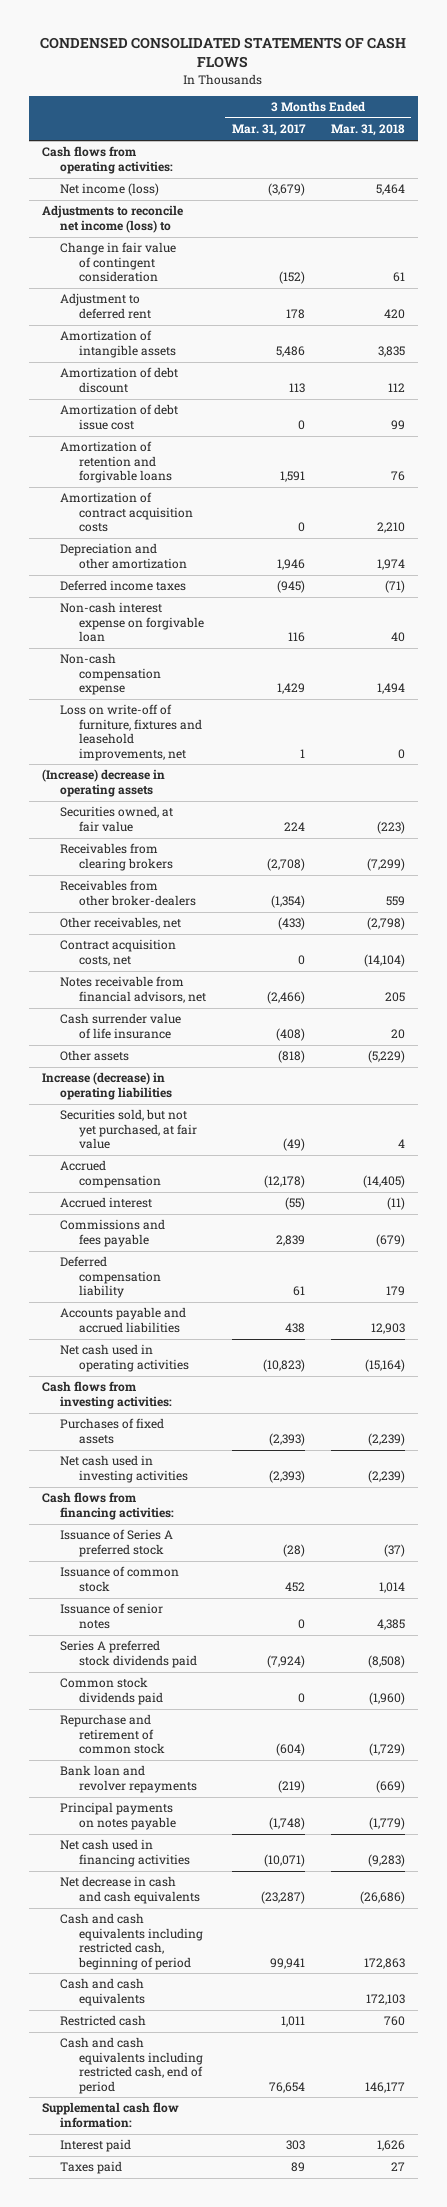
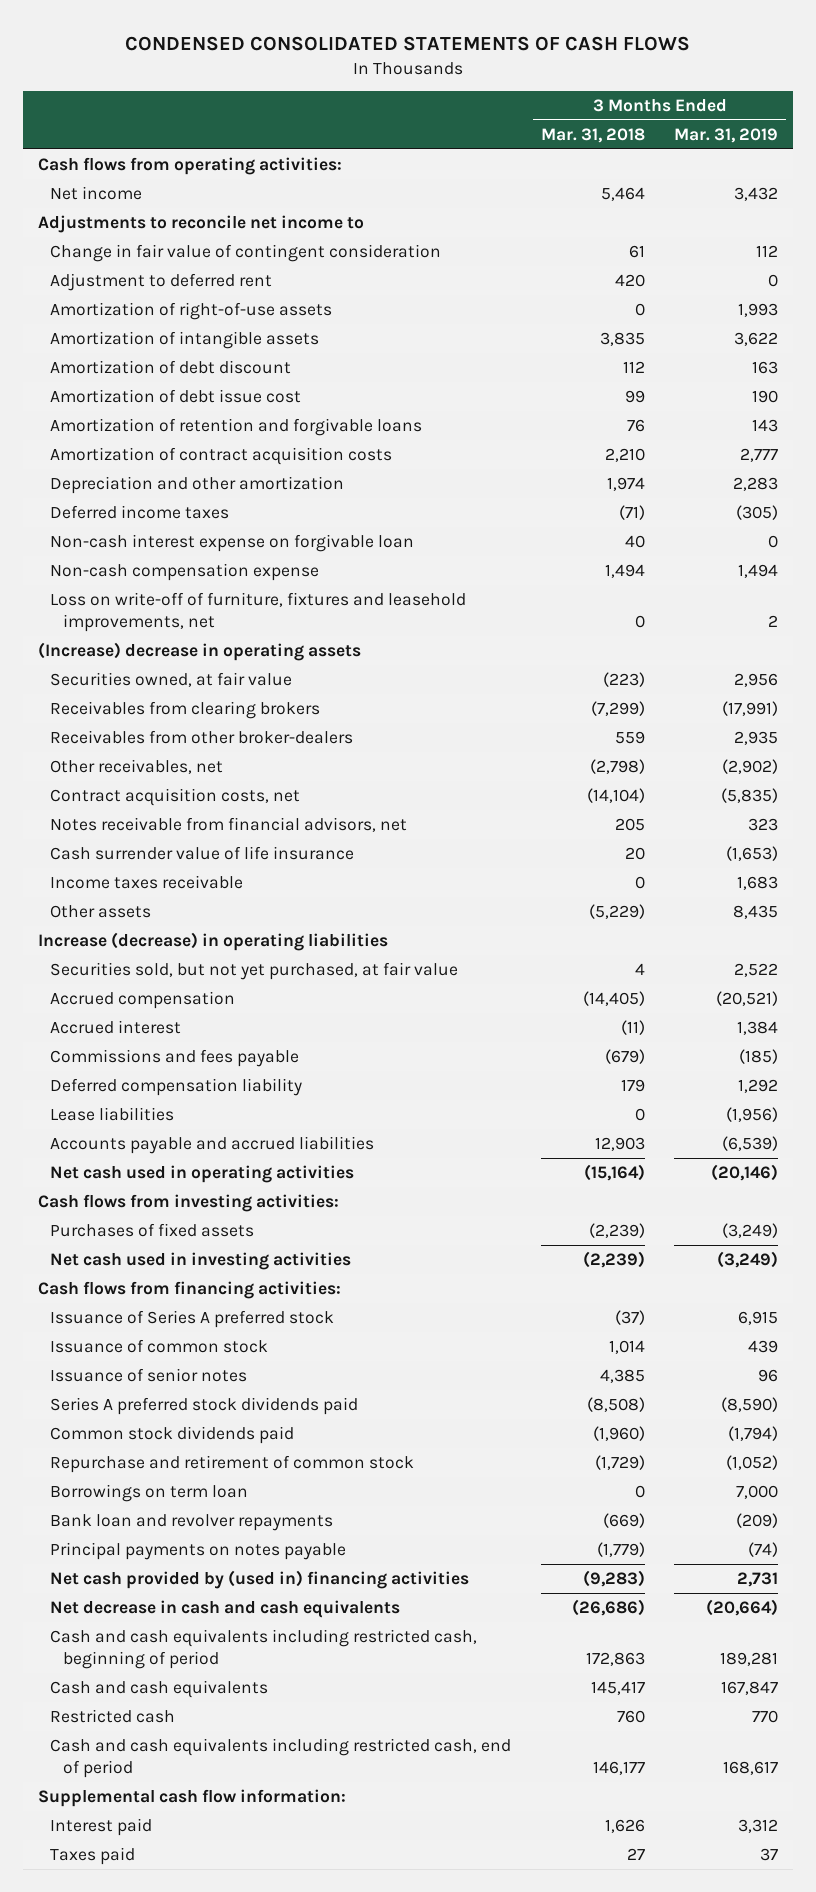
- | 3 Months Ended Mar. 31, 2017 | 3 Months Ended Mar. 31, 2018
+ | 3 Months Ended Mar. 31, 2018 | 3 Months Ended Mar. 31, 2019
- Net income (loss) | (3,679) | 5,464
- Adjustments to reconcile net income (loss) to
+ Net income | 5,464 | 3,432
+ Adjustments to reconcile net income to
+ Amortization of right-of-use assets | 0 | 1,993
+ Income taxes receivable | 0 | 1,683
+ Lease liabilities | 0 | (1,956)
+ Borrowings on term loan | 0 | 7,000
- Net cash used in financing activities | (10,071) | (9,283)
+ Net cash provided by (used in) financing activities | (9,283) | 2,731
- Cash and cash equivalents | | 172,103
+ Cash and cash equivalents | 145,417 | 167,847

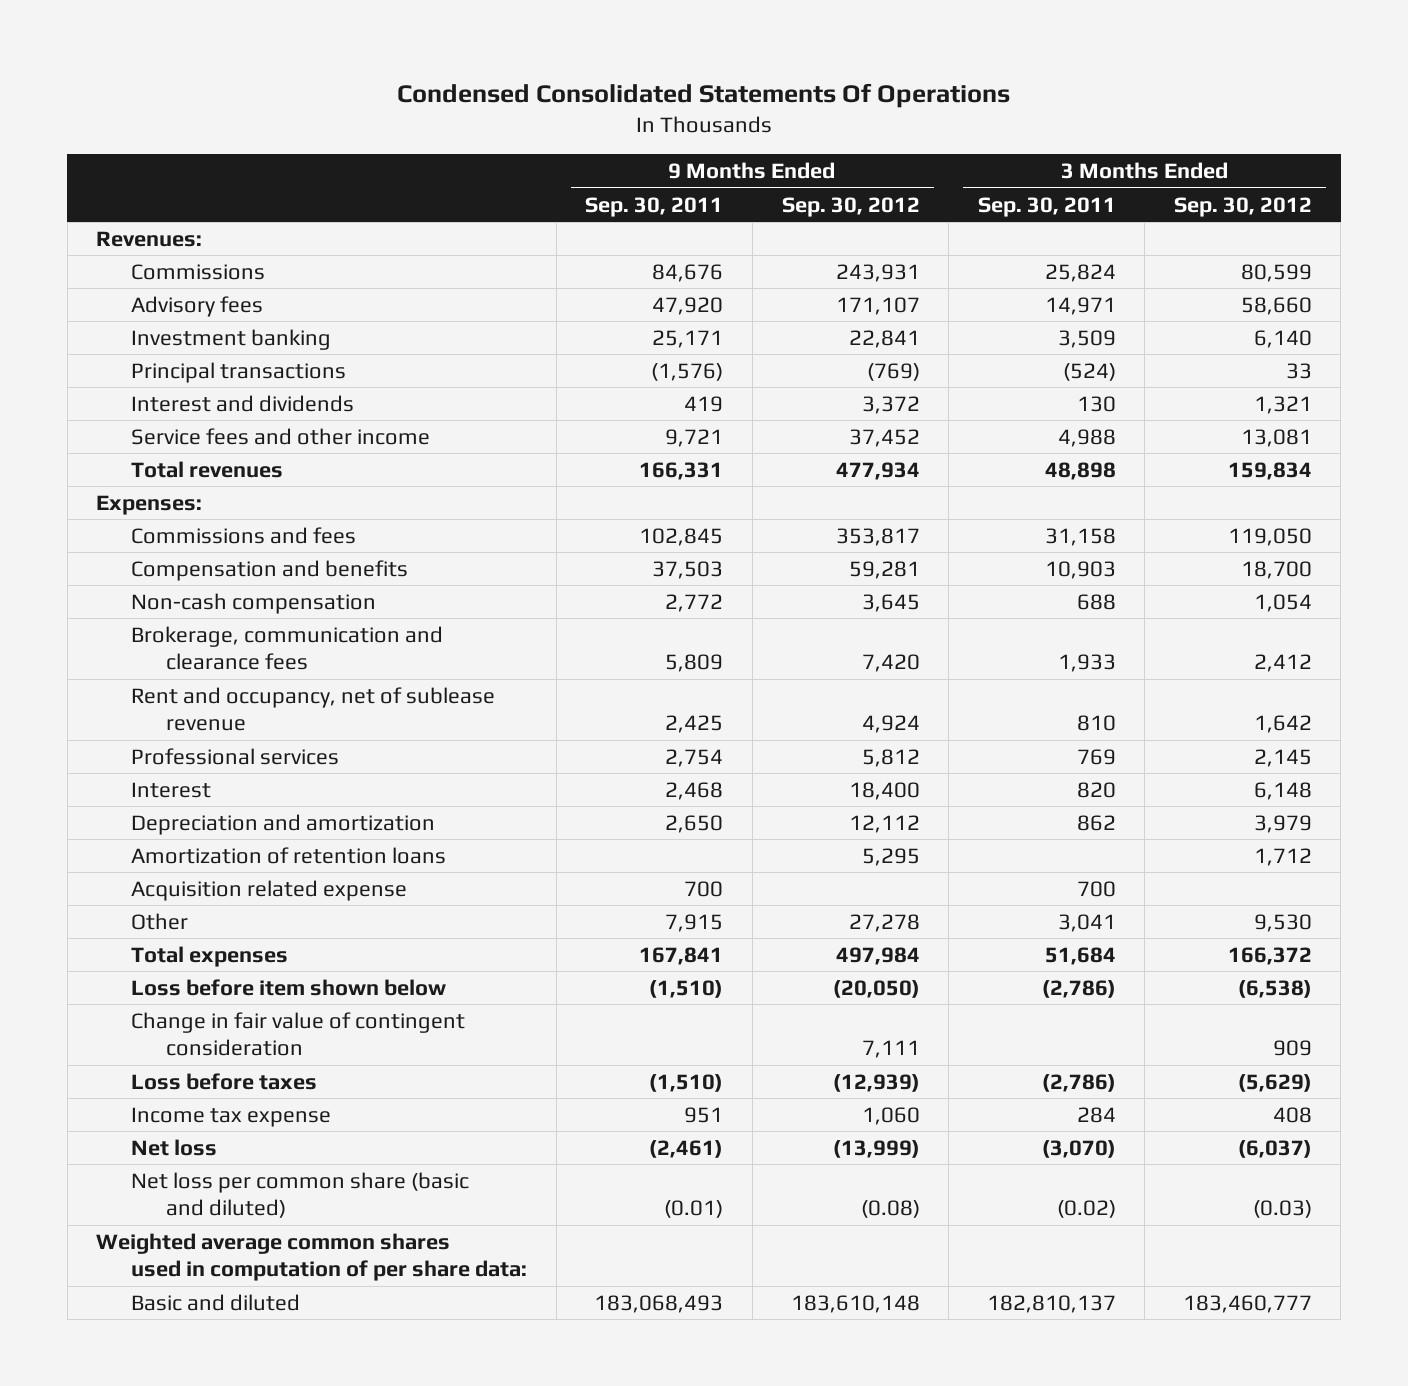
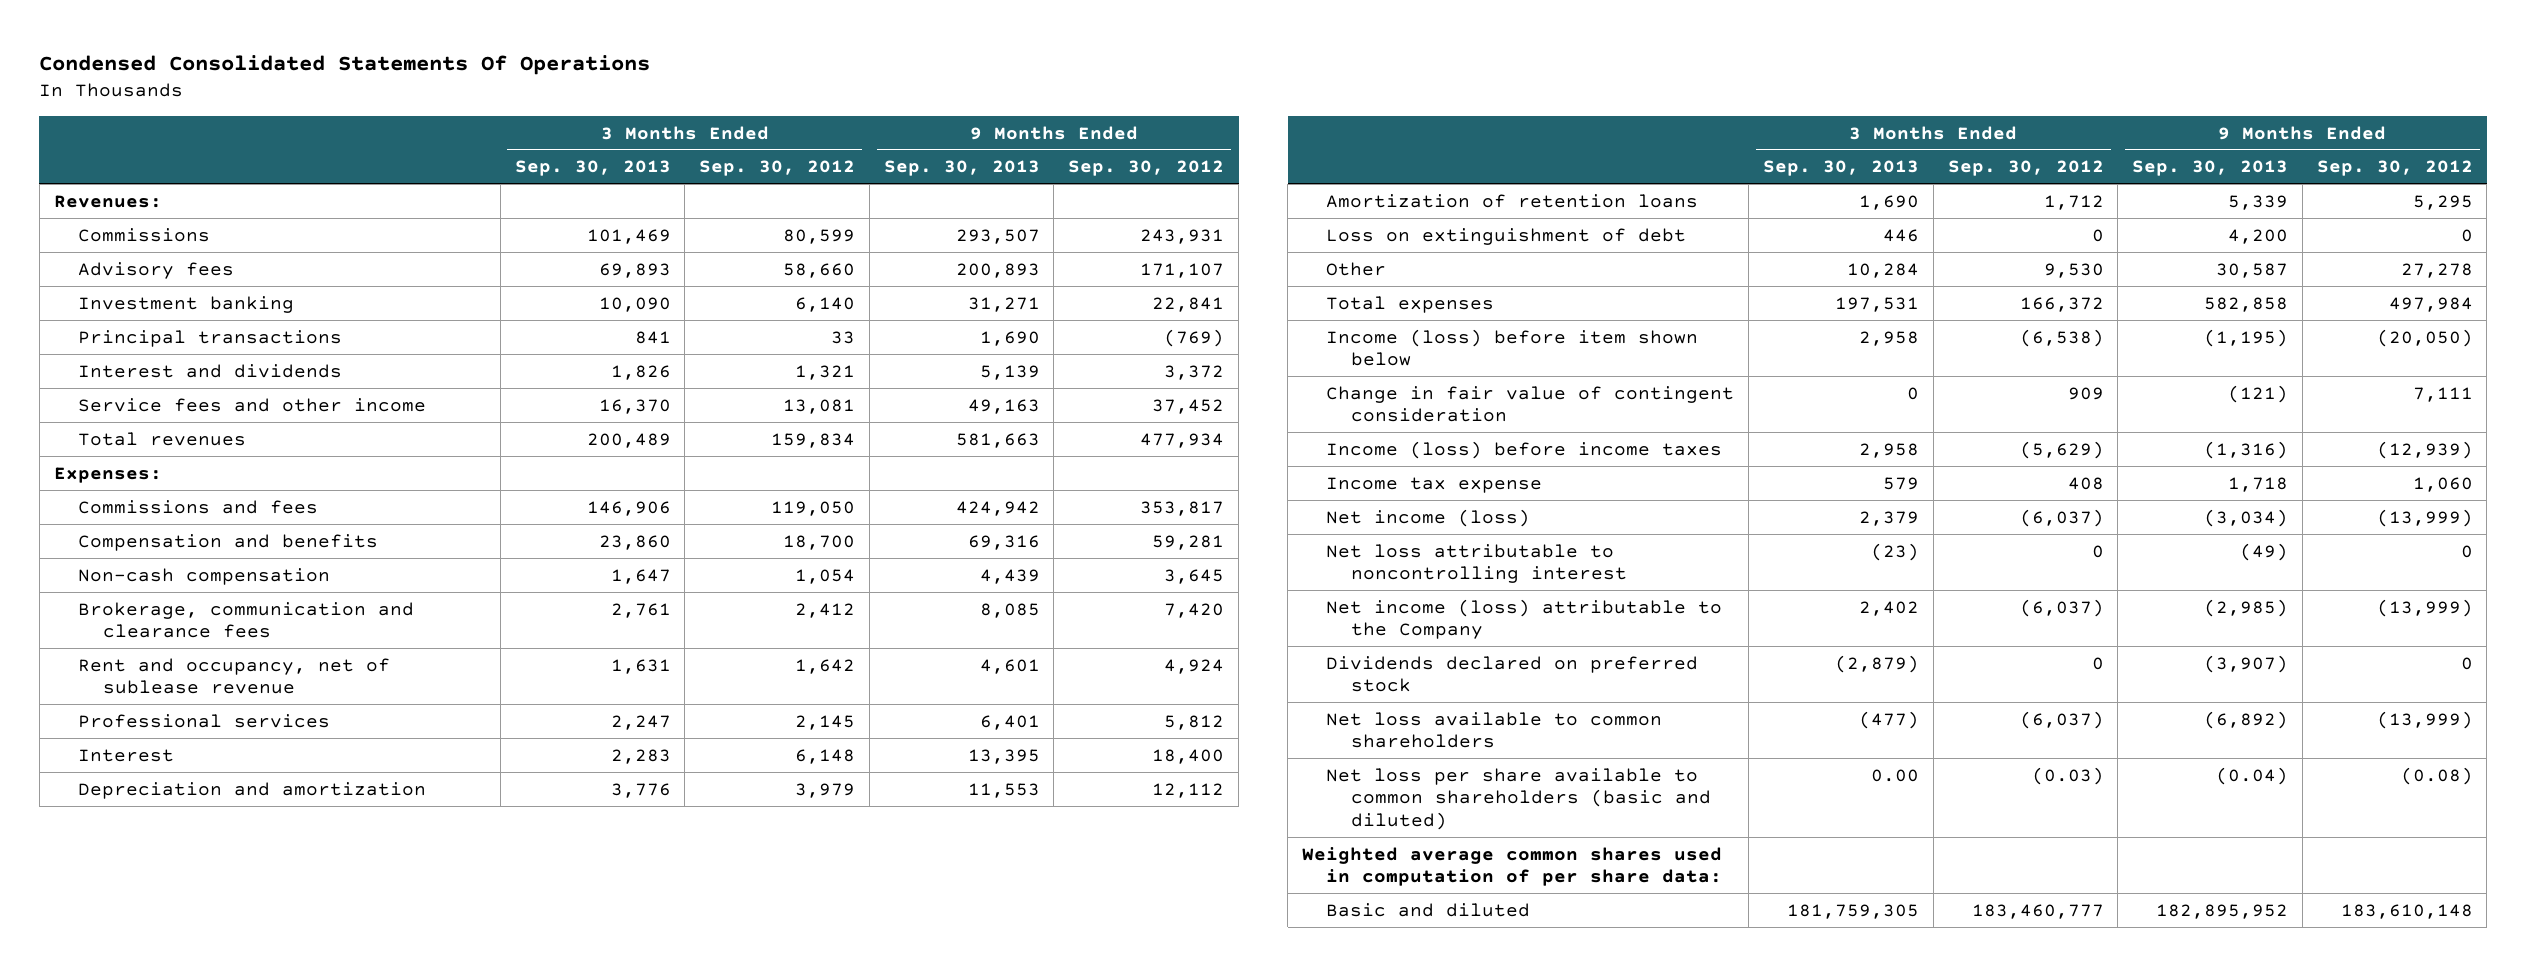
- | 9 Months Ended Sep. 30, 2011 | 9 Months Ended Sep. 30, 2012 | 3 Months Ended Sep. 30, 2011 | 3 Months Ended Sep. 30, 2012
+ | 3 Months Ended Sep. 30, 2013 | 3 Months Ended Sep. 30, 2012 | 9 Months Ended Sep. 30, 2013 | 9 Months Ended Sep. 30, 2012
- Acquisition related expense | 700 | | 700 |
+ Loss on extinguishment of debt | 446 | 0 | 4,200 | 0
- Loss before item shown below | (1,510) | (20,050) | (2,786) | (6,538)
+ Income (loss) before item shown below | 2,958 | (6,538) | (1,195) | (20,050)
- Loss before taxes | (1,510) | (12,939) | (2,786) | (5,629)
+ Income (loss) before income taxes | 2,958 | (5,629) | (1,316) | (12,939)
- Net loss | (2,461) | (13,999) | (3,070) | (6,037)
- Net loss per common share (basic and diluted) | (0.01) | (0.08) | (0.02) | (0.03)
+ Net income (loss) | 2,379 | (6,037) | (3,034) | (13,999)
+ Net loss attributable to noncontrolling interest | (23) | 0 | (49) | 0
+ Net income (loss) attributable to the Company | 2,402 | (6,037) | (2,985) | (13,999)
+ Dividends declared on preferred stock | (2,879) | 0 | (3,907) | 0
+ Net loss available to common shareholders | (477) | (6,037) | (6,892) | (13,999)
+ Net loss per share available to common shareholders (basic and diluted) | 0.00 | (0.03) | (0.04) | (0.08)

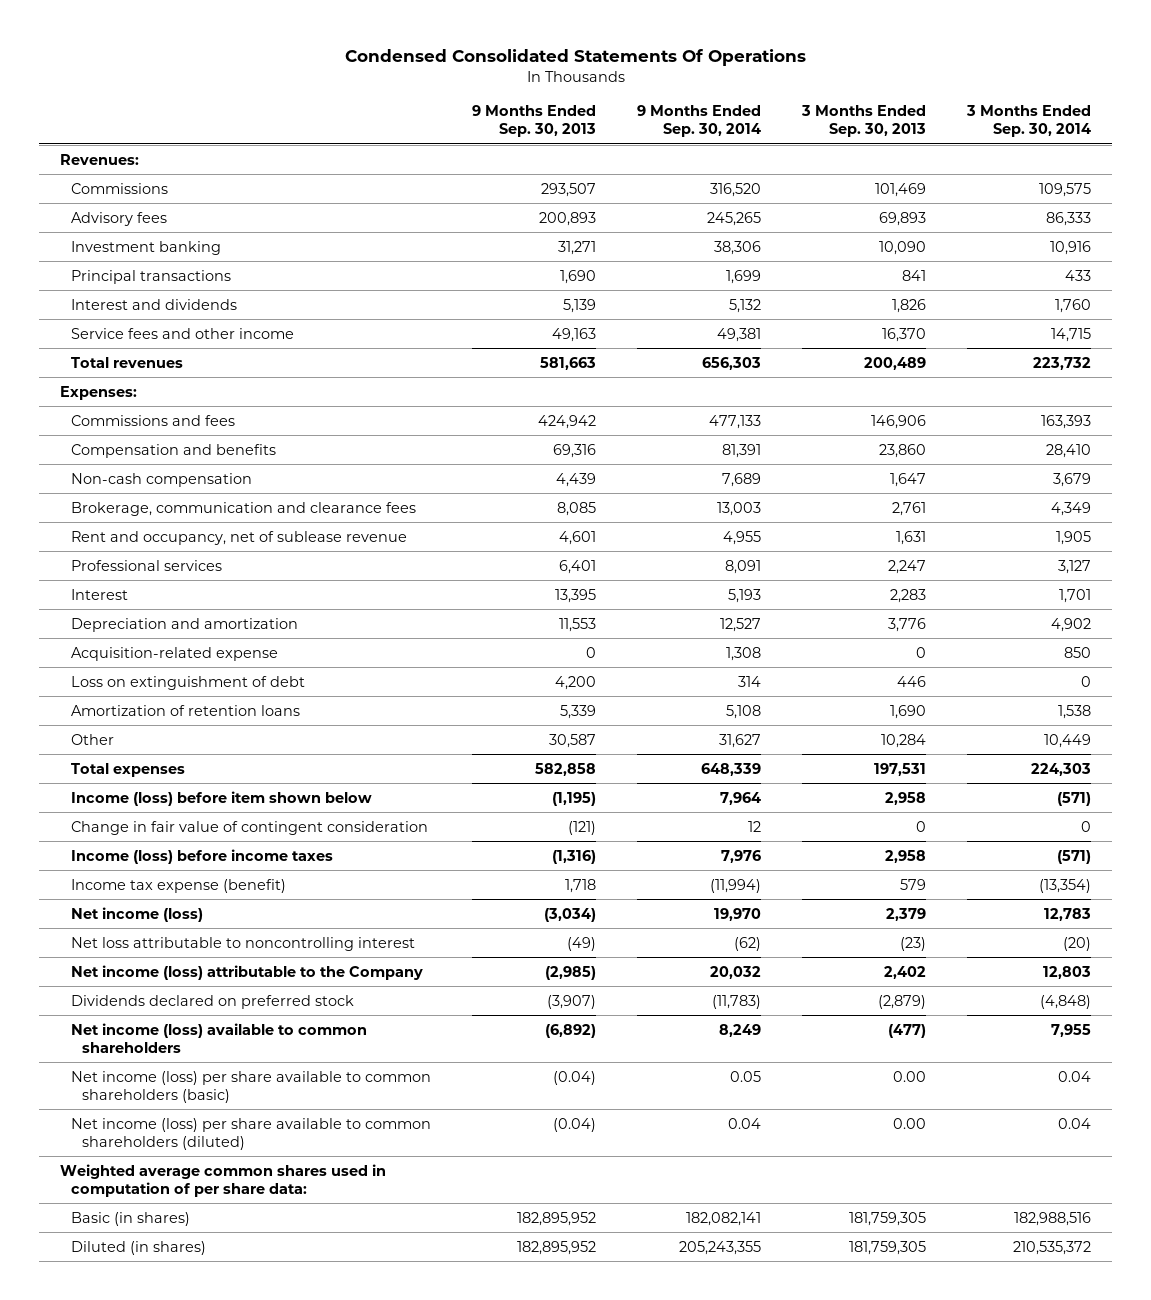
- | 3 Months Ended Sep. 30, 2013 | 3 Months Ended Sep. 30, 2012 | 9 Months Ended Sep. 30, 2013 | 9 Months Ended Sep. 30, 2012
+ | 9 Months Ended Sep. 30, 2013 | 9 Months Ended Sep. 30, 2014 | 3 Months Ended Sep. 30, 2013 | 3 Months Ended Sep. 30, 2014
+ Acquisition-related expense | 0 | 1,308 | 0 | 850
moved down: Amortization of retention loans | 5,339 | 5,108 | 1,690 | 1,538
- Income tax expense | 579 | 408 | 1,718 | 1,060
+ Income tax expense (benefit) | 1,718 | (11,994) | 579 | (13,354)
- Net loss available to common shareholders | (477) | (6,037) | (6,892) | (13,999)
- Net loss per share available to common shareholders (basic and diluted) | 0.00 | (0.03) | (0.04) | (0.08)
+ Net income (loss) available to common shareholders | (6,892) | 8,249 | (477) | 7,955
+ Net income (loss) per share available to common shareholders (basic) | (0.04) | 0.05 | 0.00 | 0.04
+ Net income (loss) per share available to common shareholders (diluted) | (0.04) | 0.04 | 0.00 | 0.04
- Basic and diluted | 181,759,305 | 183,460,777 | 182,895,952 | 183,610,148
+ Basic (in shares) | 182,895,952 | 182,082,141 | 181,759,305 | 182,988,516
+ Diluted (in shares) | 182,895,952 | 205,243,355 | 181,759,305 | 210,535,372

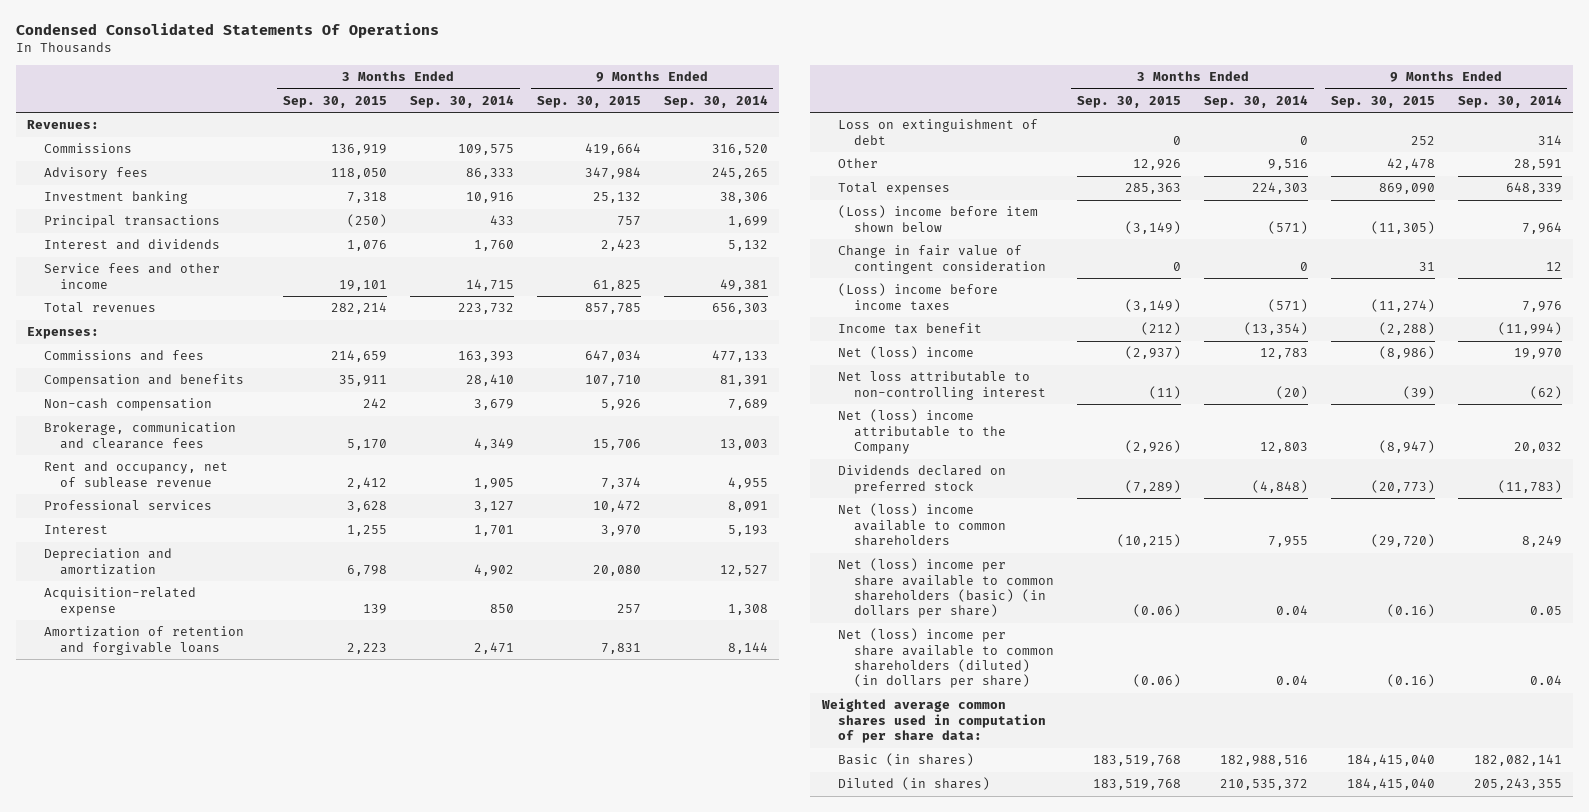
- | 9 Months Ended Sep. 30, 2013 | 9 Months Ended Sep. 30, 2014 | 3 Months Ended Sep. 30, 2013 | 3 Months Ended Sep. 30, 2014
+ | 3 Months Ended Sep. 30, 2015 | 3 Months Ended Sep. 30, 2014 | 9 Months Ended Sep. 30, 2015 | 9 Months Ended Sep. 30, 2014
+ Amortization of retention and forgivable loans | 2,223 | 2,471 | 7,831 | 8,144
- Amortization of retention loans | 5,339 | 5,108 | 1,690 | 1,538
- Other | 30,587 | 31,627 | 10,284 | 10,449
+ Other | 12,926 | 9,516 | 42,478 | 28,591
- Income (loss) before item shown below | (1,195) | 7,964 | 2,958 | (571)
+ (Loss) income before item shown below | (3,149) | (571) | (11,305) | 7,964
- Income (loss) before income taxes | (1,316) | 7,976 | 2,958 | (571)
- Income tax expense (benefit) | 1,718 | (11,994) | 579 | (13,354)
- Net income (loss) | (3,034) | 19,970 | 2,379 | 12,783
- Net loss attributable to noncontrolling interest | (49) | (62) | (23) | (20)
- Net income (loss) attributable to the Company | (2,985) | 20,032 | 2,402 | 12,803
+ (Loss) income before income taxes | (3,149) | (571) | (11,274) | 7,976
+ Income tax benefit | (212) | (13,354) | (2,288) | (11,994)
+ Net (loss) income | (2,937) | 12,783 | (8,986) | 19,970
+ Net loss attributable to non-controlling interest | (11) | (20) | (39) | (62)
+ Net (loss) income attributable to the Company | (2,926) | 12,803 | (8,947) | 20,032
- Net income (loss) available to common shareholders | (6,892) | 8,249 | (477) | 7,955
- Net income (loss) per share available to common shareholders (basic) | (0.04) | 0.05 | 0.00 | 0.04
- Net income (loss) per share available to common shareholders (diluted) | (0.04) | 0.04 | 0.00 | 0.04
+ Net (loss) income available to common shareholders | (10,215) | 7,955 | (29,720) | 8,249
+ Net (loss) income per share available to common shareholders (basic) (in dollars per share) | (0.06) | 0.04 | (0.16) | 0.05
+ Net (loss) income per share available to common shareholders (diluted) (in dollars per share) | (0.06) | 0.04 | (0.16) | 0.04

